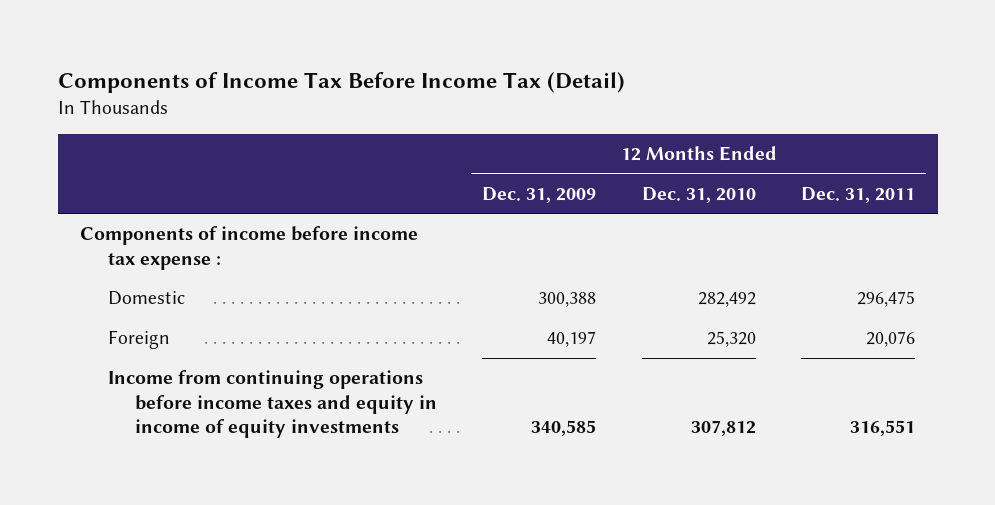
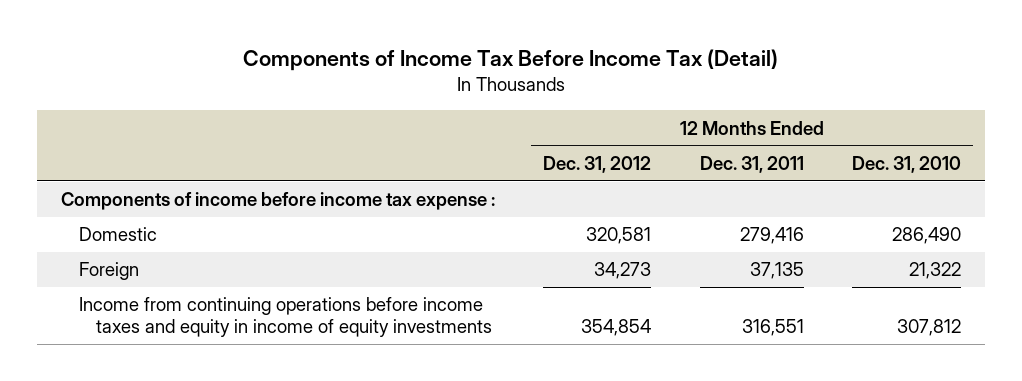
- | 12 Months Ended Dec. 31, 2009 | 12 Months Ended Dec. 31, 2010 | 12 Months Ended Dec. 31, 2011
+ | 12 Months Ended Dec. 31, 2012 | 12 Months Ended Dec. 31, 2011 | 12 Months Ended Dec. 31, 2010
- Domestic | 300,388 | 282,492 | 296,475
- Foreign | 40,197 | 25,320 | 20,076
+ Domestic | 320,581 | 279,416 | 286,490
+ Foreign | 34,273 | 37,135 | 21,322

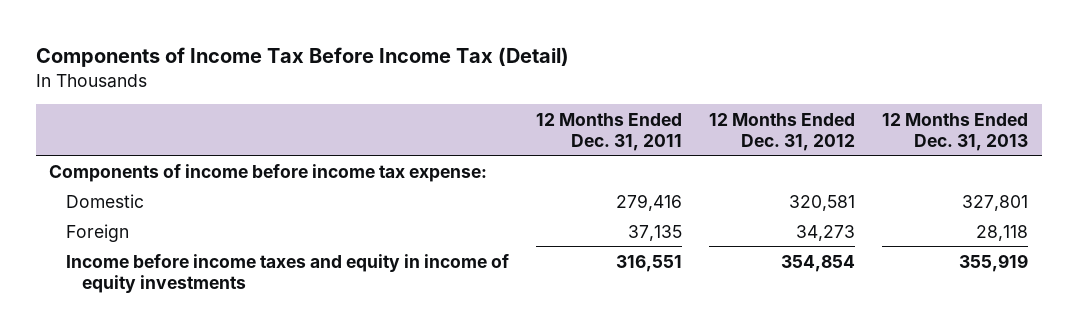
- | 12 Months Ended Dec. 31, 2012 | 12 Months Ended Dec. 31, 2011 | 12 Months Ended Dec. 31, 2010
+ | 12 Months Ended Dec. 31, 2011 | 12 Months Ended Dec. 31, 2012 | 12 Months Ended Dec. 31, 2013
- Components of income before income tax expense :
+ Components of income before income tax expense:
- Income from continuing operations before income taxes and equity in income of equity investments | 354,854 | 316,551 | 307,812
+ Income before income taxes and equity in income of equity investments | 316,551 | 354,854 | 355,919

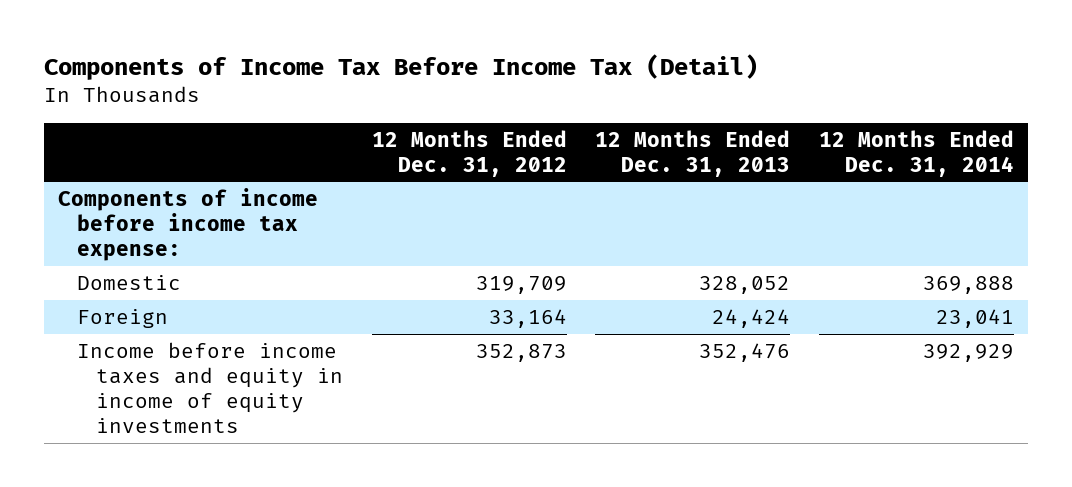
- | 12 Months Ended Dec. 31, 2011 | 12 Months Ended Dec. 31, 2012 | 12 Months Ended Dec. 31, 2013
+ | 12 Months Ended Dec. 31, 2012 | 12 Months Ended Dec. 31, 2013 | 12 Months Ended Dec. 31, 2014
- Domestic | 279,416 | 320,581 | 327,801
- Foreign | 37,135 | 34,273 | 28,118
- Income before income taxes and equity in income of equity investments | 316,551 | 354,854 | 355,919
+ Domestic | 319,709 | 328,052 | 369,888
+ Foreign | 33,164 | 24,424 | 23,041
+ Income before income taxes and equity in income of equity investments | 352,873 | 352,476 | 392,929

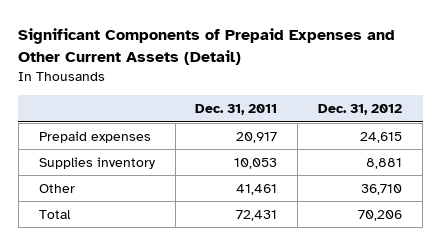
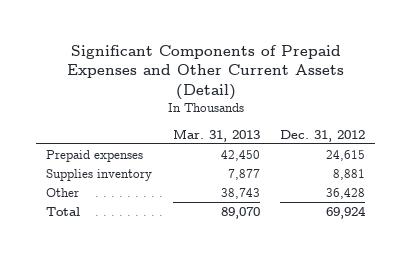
- | Dec. 31, 2011 | Dec. 31, 2012
+ | Mar. 31, 2013 | Dec. 31, 2012
- Other | 41,461 | 36,710
- Total | 72,431 | 70,206
+ Other | 38,743 | 36,428
+ Total | 89,070 | 69,924

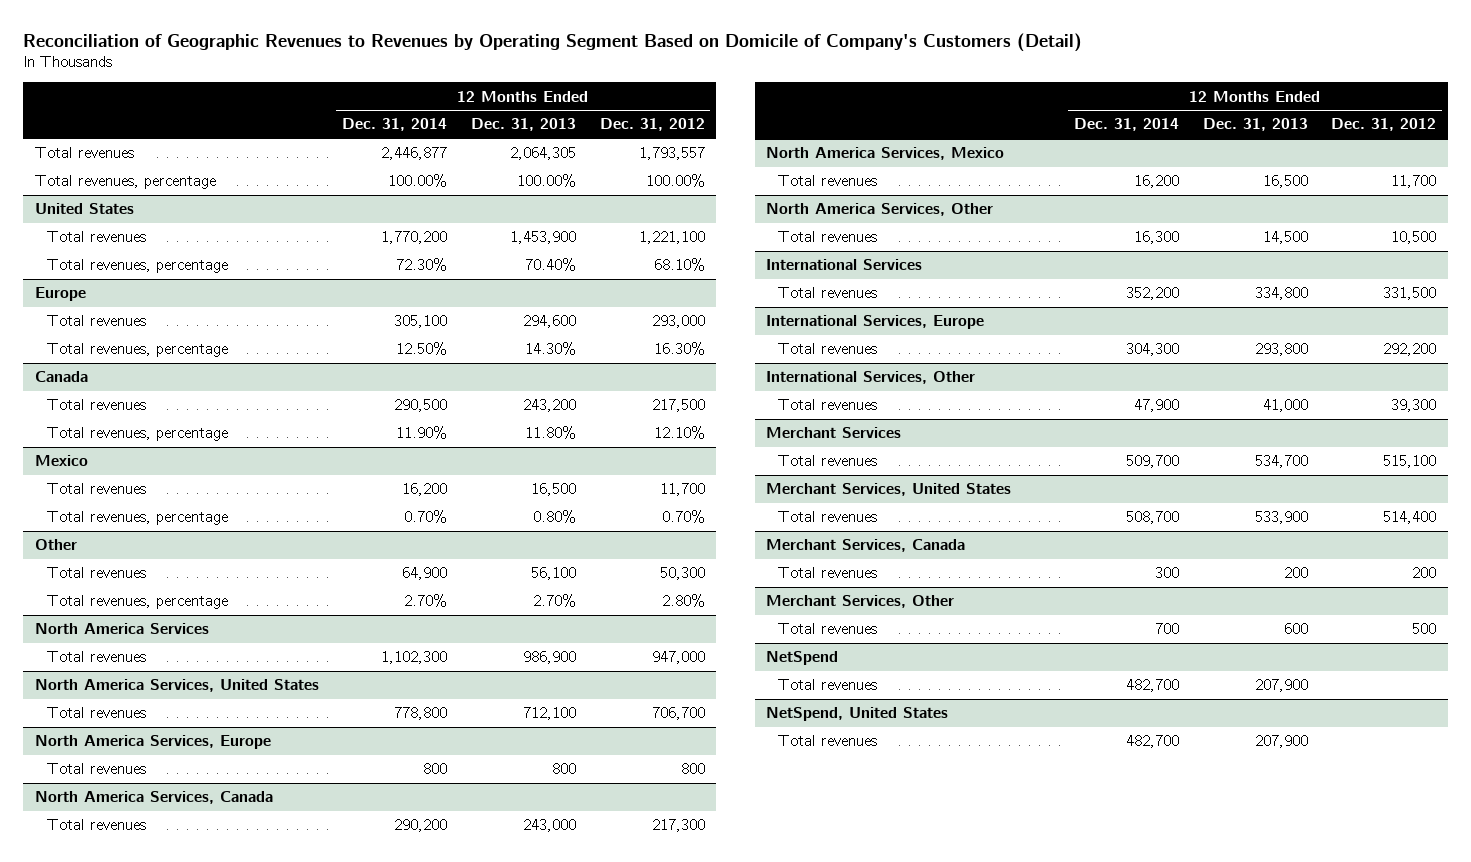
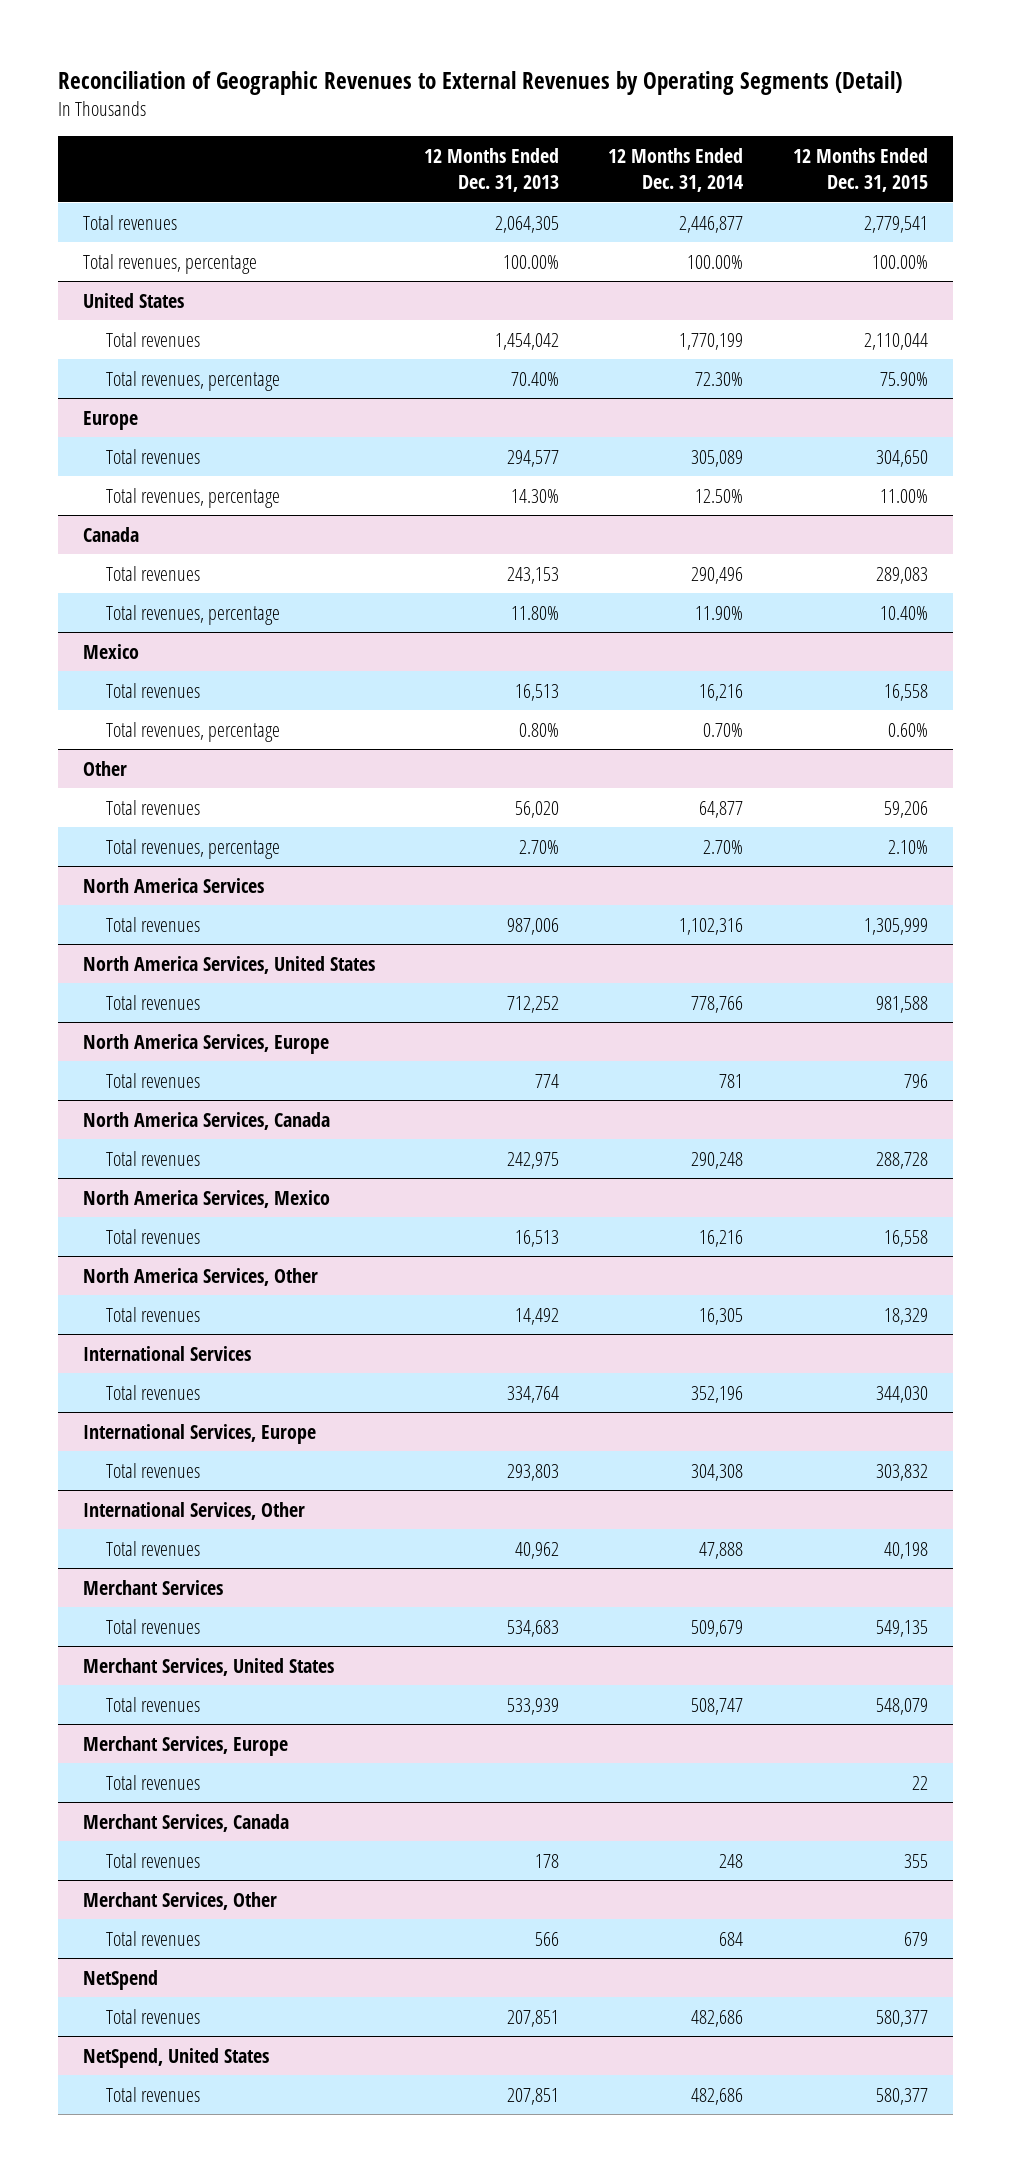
- Reconciliation of Geographic Revenues to Revenues by Operating Segment Based on Domicile of Company's Customers (Detail)
+ Reconciliation of Geographic Revenues to External Revenues by Operating Segments (Detail)
- | 12 Months Ended Dec. 31, 2014 | 12 Months Ended Dec. 31, 2013 | 12 Months Ended Dec. 31, 2012
+ | 12 Months Ended Dec. 31, 2013 | 12 Months Ended Dec. 31, 2014 | 12 Months Ended Dec. 31, 2015
@ United States
- Total revenues | 1,770,200 | 1,453,900 | 1,221,100
+ Total revenues | 1,454,042 | 1,770,199 | 2,110,044
@ Europe
- Total revenues | 305,100 | 294,600 | 293,000
+ Total revenues | 294,577 | 305,089 | 304,650
@ Canada
- Total revenues | 290,500 | 243,200 | 217,500
+ Total revenues | 243,153 | 290,496 | 289,083
@ Mexico
- Total revenues | 16,200 | 16,500 | 11,700
+ Total revenues | 16,513 | 16,216 | 16,558
@ Other
- Total revenues | 64,900 | 56,100 | 50,300
+ Total revenues | 56,020 | 64,877 | 59,206
@ North America Services
- Total revenues | 1,102,300 | 986,900 | 947,000
+ Total revenues | 987,006 | 1,102,316 | 1,305,999
@ North America Services, United States
- Total revenues | 778,800 | 712,100 | 706,700
+ Total revenues | 712,252 | 778,766 | 981,588
@ North America Services, Europe
- Total revenues | 800 | 800 | 800
+ Total revenues | 774 | 781 | 796
@ North America Services, Canada
- Total revenues | 290,200 | 243,000 | 217,300
+ Total revenues | 242,975 | 290,248 | 288,728
@ North America Services, Mexico
- Total revenues | 16,200 | 16,500 | 11,700
+ Total revenues | 16,513 | 16,216 | 16,558
@ North America Services, Other
- Total revenues | 16,300 | 14,500 | 10,500
+ Total revenues | 14,492 | 16,305 | 18,329
@ International Services
- Total revenues | 352,200 | 334,800 | 331,500
+ Total revenues | 334,764 | 352,196 | 344,030
@ International Services, Europe
- Total revenues | 304,300 | 293,800 | 292,200
+ Total revenues | 293,803 | 304,308 | 303,832
@ International Services, Other
- Total revenues | 47,900 | 41,000 | 39,300
+ Total revenues | 40,962 | 47,888 | 40,198
@ Merchant Services
- Total revenues | 509,700 | 534,700 | 515,100
+ Total revenues | 534,683 | 509,679 | 549,135
@ Merchant Services, United States
- Total revenues | 508,700 | 533,900 | 514,400
+ Total revenues | 533,939 | 508,747 | 548,079
+ Merchant Services, Europe
+ Total revenues | | | 22
@ Merchant Services, Canada
- Total revenues | 300 | 200 | 200
+ Total revenues | 178 | 248 | 355
@ Merchant Services, Other
- Total revenues | 700 | 600 | 500
+ Total revenues | 566 | 684 | 679
@ NetSpend
- Total revenues | 482,700 | 207,900 |
+ Total revenues | 207,851 | 482,686 | 580,377
@ NetSpend, United States
- Total revenues | 482,700 | 207,900 |
+ Total revenues | 207,851 | 482,686 | 580,377

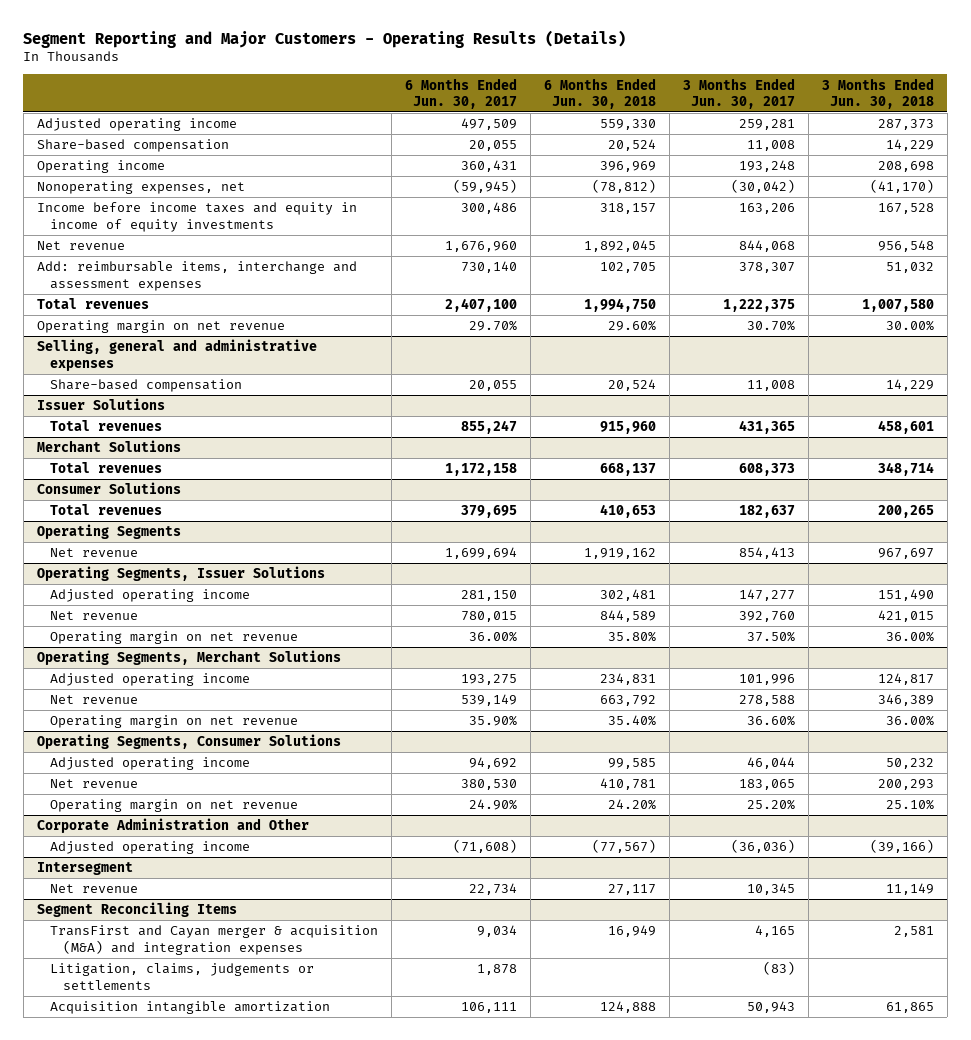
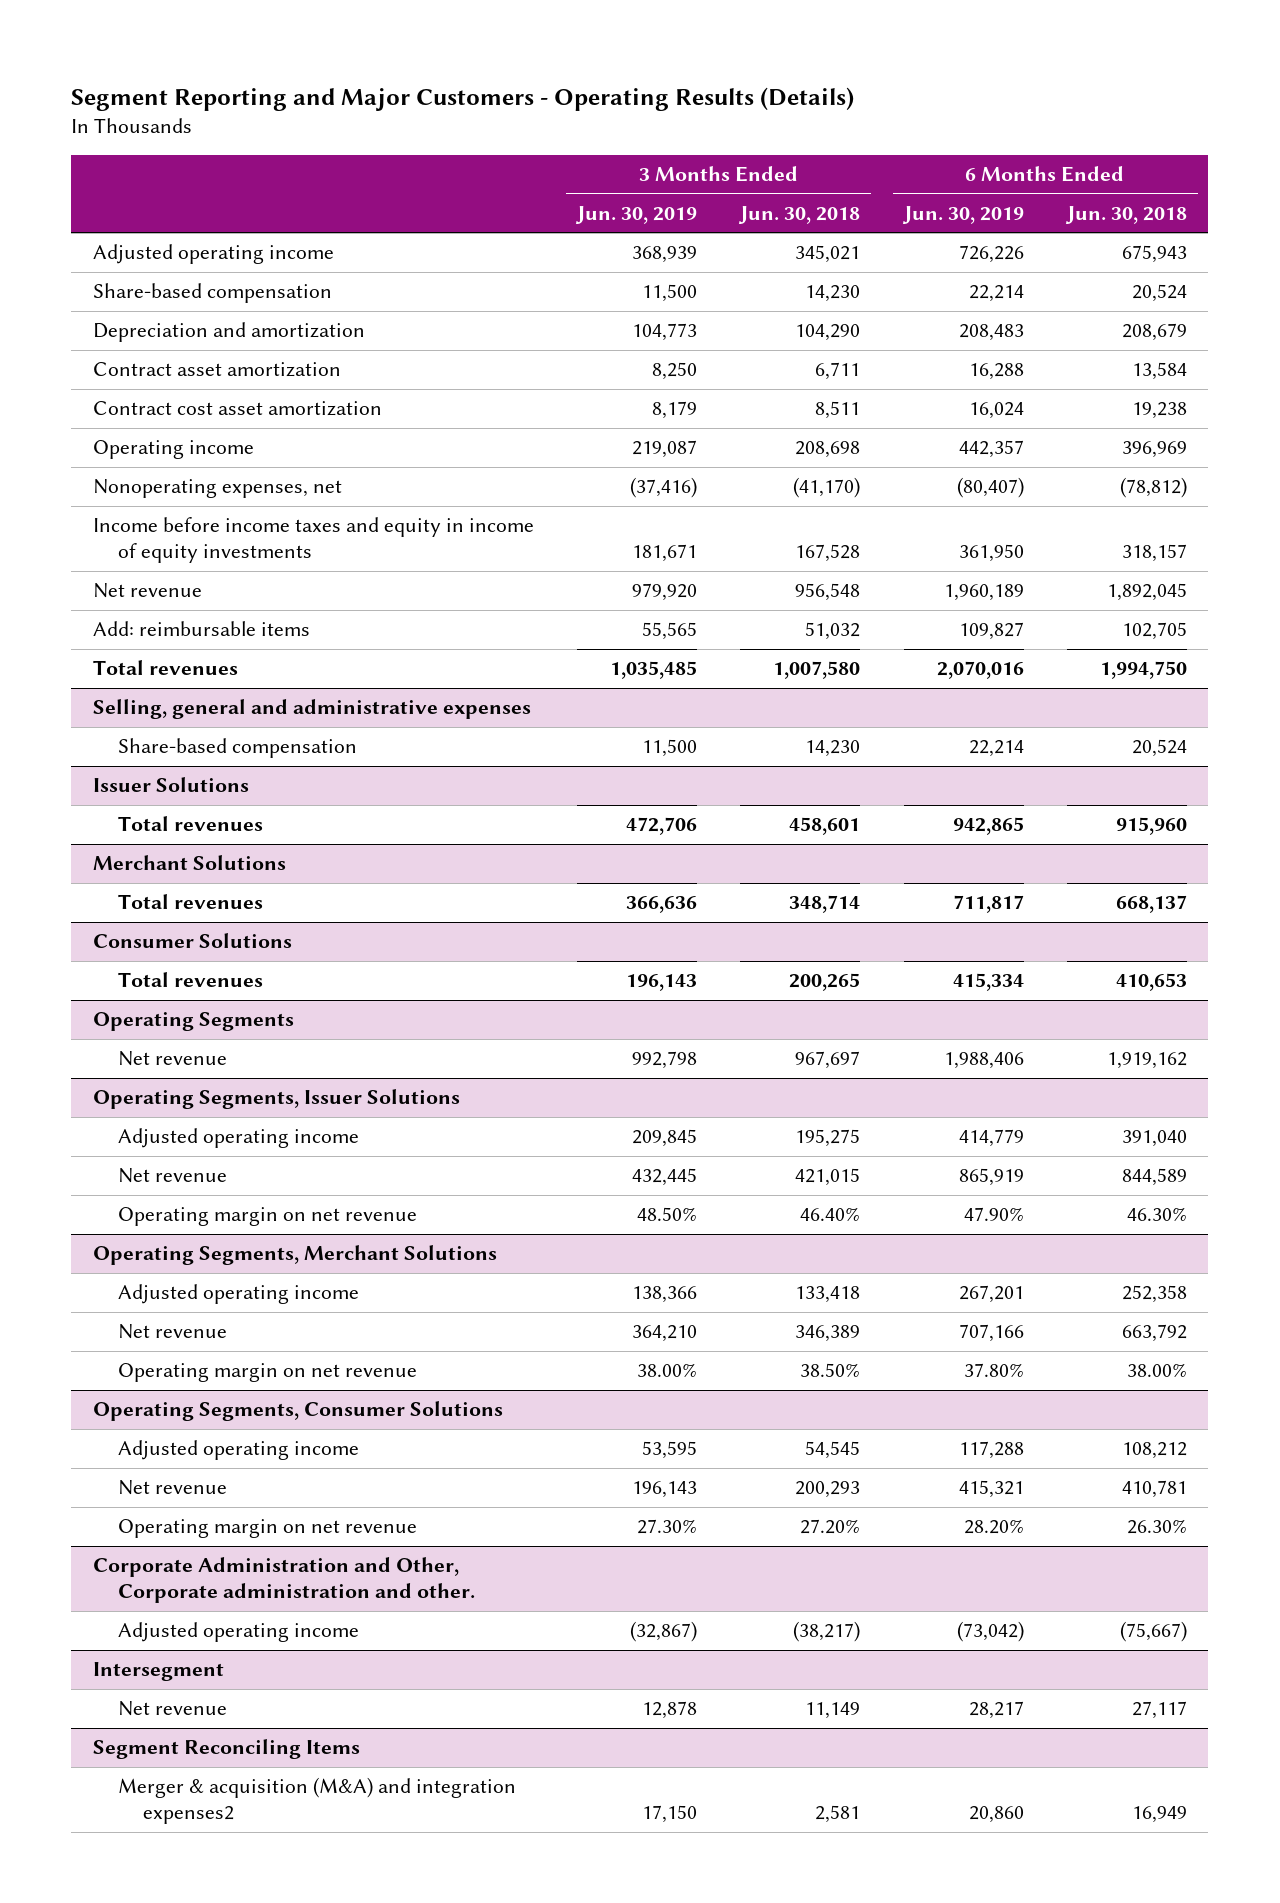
- | 6 Months Ended Jun. 30, 2017 | 6 Months Ended Jun. 30, 2018 | 3 Months Ended Jun. 30, 2017 | 3 Months Ended Jun. 30, 2018
+ | 3 Months Ended Jun. 30, 2019 | 3 Months Ended Jun. 30, 2018 | 6 Months Ended Jun. 30, 2019 | 6 Months Ended Jun. 30, 2018
- Adjusted operating income | 497,509 | 559,330 | 259,281 | 287,373
- Share-based compensation | 20,055 | 20,524 | 11,008 | 14,229
+ Adjusted operating income | 368,939 | 345,021 | 726,226 | 675,943
+ Share-based compensation | 11,500 | 14,230 | 22,214 | 20,524
+ Depreciation and amortization | 104,773 | 104,290 | 208,483 | 208,679
+ Contract asset amortization | 8,250 | 6,711 | 16,288 | 13,584
+ Contract cost asset amortization | 8,179 | 8,511 | 16,024 | 19,238
- Add: reimbursable items, interchange and assessment expenses | 730,140 | 102,705 | 378,307 | 51,032
+ Add: reimbursable items | 55,565 | 51,032 | 109,827 | 102,705
- Operating margin on net revenue | 29.70% | 29.60% | 30.70% | 30.00%
@ Selling, general and administrative expenses
- Share-based compensation | 20,055 | 20,524 | 11,008 | 14,229
+ Share-based compensation | 11,500 | 14,230 | 22,214 | 20,524
@ Operating Segments, Issuer Solutions
- Adjusted operating income | 281,150 | 302,481 | 147,277 | 151,490
+ Adjusted operating income | 209,845 | 195,275 | 414,779 | 391,040
- Operating margin on net revenue | 36.00% | 35.80% | 37.50% | 36.00%
+ Operating margin on net revenue | 48.50% | 46.40% | 47.90% | 46.30%
@ Operating Segments, Merchant Solutions
- Adjusted operating income | 193,275 | 234,831 | 101,996 | 124,817
+ Adjusted operating income | 138,366 | 133,418 | 267,201 | 252,358
- Operating margin on net revenue | 35.90% | 35.40% | 36.60% | 36.00%
+ Operating margin on net revenue | 38.00% | 38.50% | 37.80% | 38.00%
@ Operating Segments, Consumer Solutions
- Adjusted operating income | 94,692 | 99,585 | 46,044 | 50,232
+ Adjusted operating income | 53,595 | 54,545 | 117,288 | 108,212
- Operating margin on net revenue | 24.90% | 24.20% | 25.20% | 25.10%
- Corporate Administration and Other
- Adjusted operating income | (71,608) | (77,567) | (36,036) | (39,166)
@ Operating Segments, Consumer Solutions
+ Operating margin on net revenue | 27.30% | 27.20% | 28.20% | 26.30%
+ Corporate Administration and Other, Corporate administration and other.
+ Adjusted operating income | (32,867) | (38,217) | (73,042) | (75,667)
@ Segment Reconciling Items
- TransFirst and Cayan merger & acquisition (M&A) and integration expenses | 9,034 | 16,949 | 4,165 | 2,581
- Litigation, claims, judgements or settlements | 1,878 | | (83) |
- Acquisition intangible amortization | 106,111 | 124,888 | 50,943 | 61,865
+ Merger & acquisition (M&A) and integration expenses2 | 17,150 | 2,581 | 20,860 | 16,949

